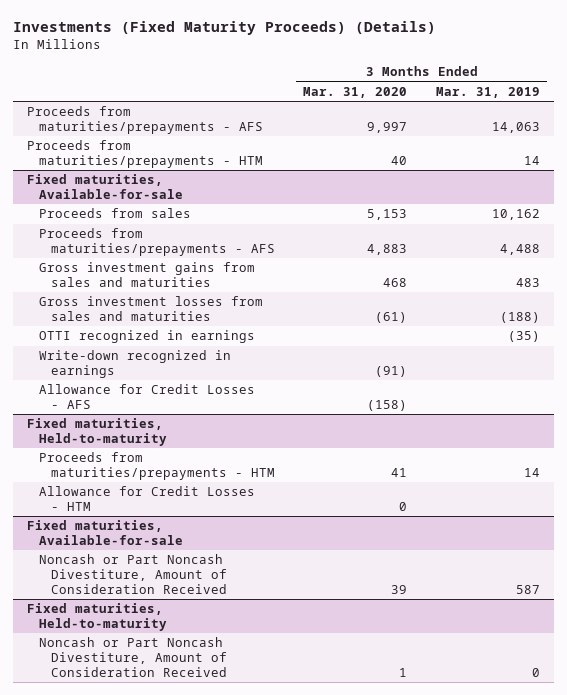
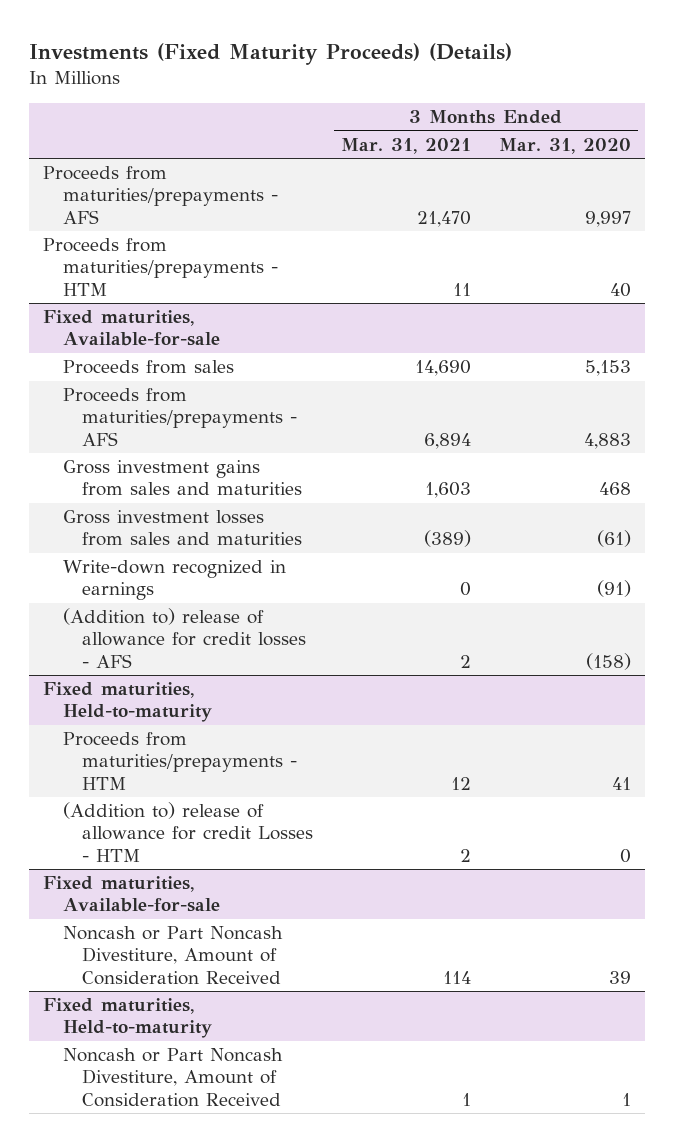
- | 3 Months Ended Mar. 31, 2020 | 3 Months Ended Mar. 31, 2019
+ | 3 Months Ended Mar. 31, 2021 | 3 Months Ended Mar. 31, 2020
@ Fixed maturities, Available-for-sale
- OTTI recognized in earnings | | (35)
- Allowance for Credit Losses - AFS | (158) |
+ (Addition to) release of allowance for credit losses - AFS | 2 | (158)
@ Fixed maturities, Held-to-maturity
- Allowance for Credit Losses - HTM | 0 |
+ (Addition to) release of allowance for credit Losses - HTM | 2 | 0

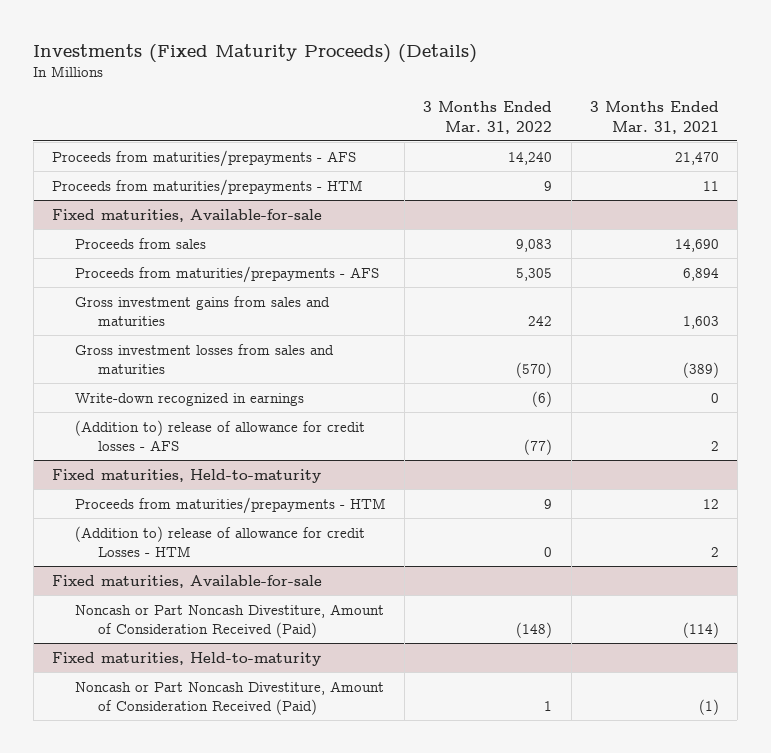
- | 3 Months Ended Mar. 31, 2021 | 3 Months Ended Mar. 31, 2020
+ | 3 Months Ended Mar. 31, 2022 | 3 Months Ended Mar. 31, 2021
@ Fixed maturities, Available-for-sale
- Noncash or Part Noncash Divestiture, Amount of Consideration Received | 114 | 39
+ Noncash or Part Noncash Divestiture, Amount of Consideration Received (Paid) | (148) | (114)
@ Fixed maturities, Held-to-maturity
- Noncash or Part Noncash Divestiture, Amount of Consideration Received | 1 | 1
+ Noncash or Part Noncash Divestiture, Amount of Consideration Received (Paid) | 1 | (1)

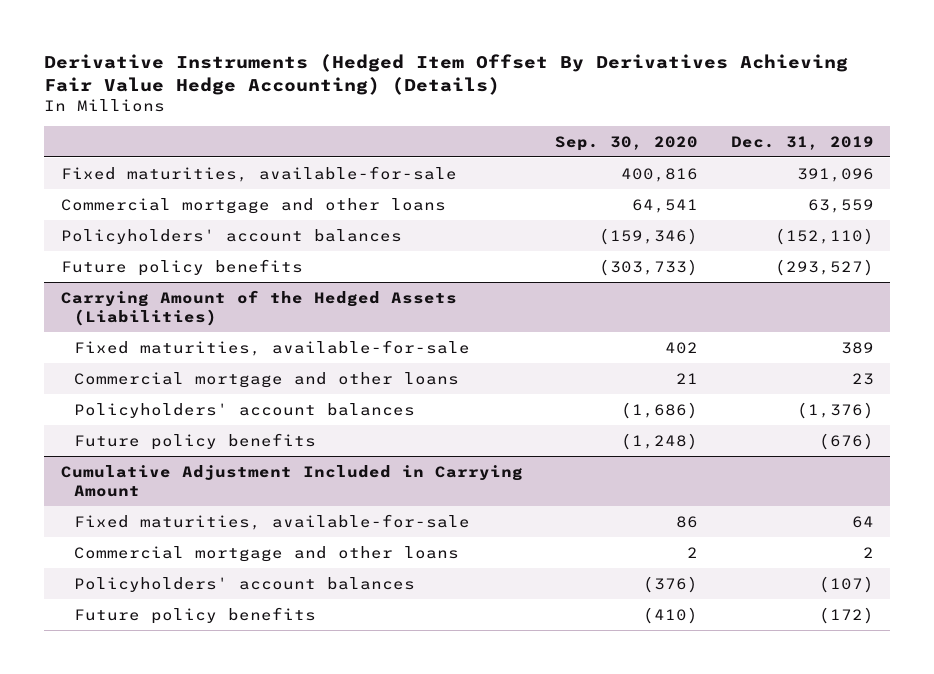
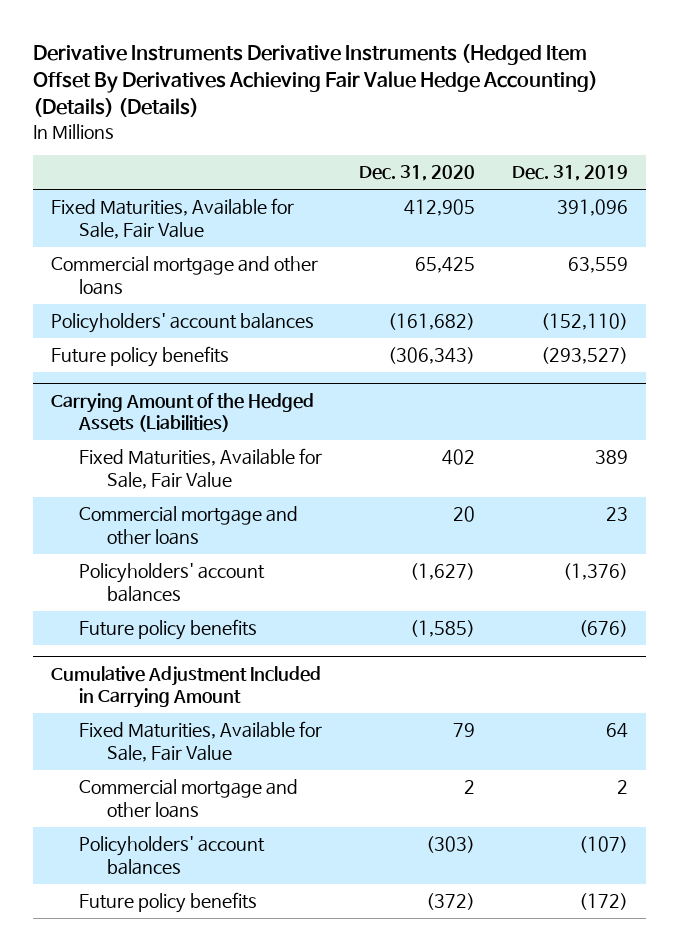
- Derivative Instruments (Hedged Item Offset By Derivatives Achieving Fair Value Hedge Accounting) (Details)
+ Derivative Instruments Derivative Instruments (Hedged Item Offset By Derivatives Achieving Fair Value Hedge Accounting) (Details) (Details)
- | Sep. 30, 2020 | Dec. 31, 2019
+ | Dec. 31, 2020 | Dec. 31, 2019
- Fixed maturities, available-for-sale | 400,816 | 391,096
+ Fixed Maturities, Available for Sale, Fair Value | 412,905 | 391,096
@ Carrying Amount of the Hedged Assets (Liabilities)
- Fixed maturities, available-for-sale | 402 | 389
+ Fixed Maturities, Available for Sale, Fair Value | 402 | 389
@ Cumulative Adjustment Included in Carrying Amount
- Fixed maturities, available-for-sale | 86 | 64
+ Fixed Maturities, Available for Sale, Fair Value | 79 | 64

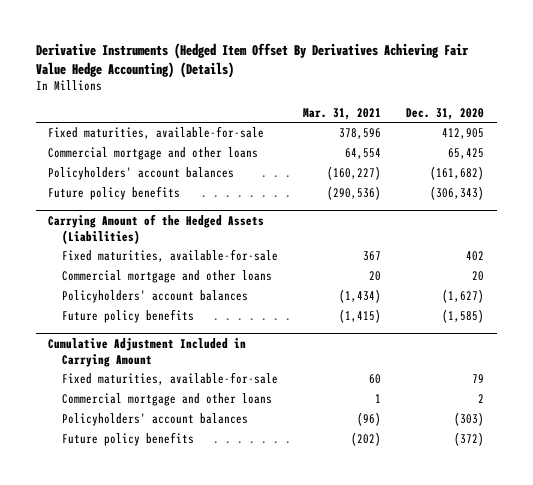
- Derivative Instruments Derivative Instruments (Hedged Item Offset By Derivatives Achieving Fair Value Hedge Accounting) (Details) (Details)
+ Derivative Instruments (Hedged Item Offset By Derivatives Achieving Fair Value Hedge Accounting) (Details)
- | Dec. 31, 2020 | Dec. 31, 2019
+ | Mar. 31, 2021 | Dec. 31, 2020
- Fixed Maturities, Available for Sale, Fair Value | 412,905 | 391,096
+ Fixed maturities, available-for-sale | 378,596 | 412,905
@ Carrying Amount of the Hedged Assets (Liabilities)
- Fixed Maturities, Available for Sale, Fair Value | 402 | 389
+ Fixed maturities, available-for-sale | 367 | 402
@ Cumulative Adjustment Included in Carrying Amount
- Fixed Maturities, Available for Sale, Fair Value | 79 | 64
+ Fixed maturities, available-for-sale | 60 | 79

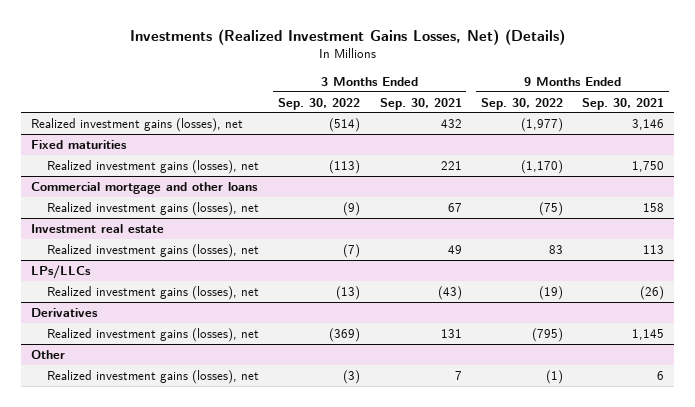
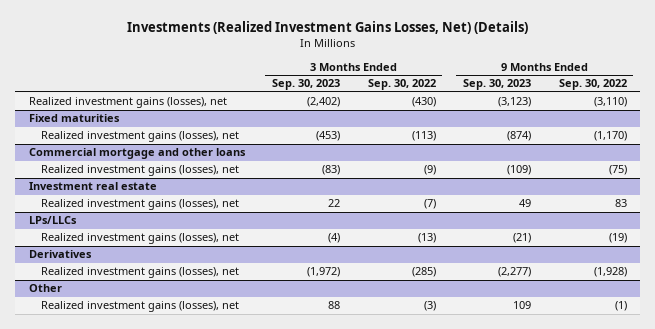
- | 3 Months Ended Sep. 30, 2022 | 3 Months Ended Sep. 30, 2021 | 9 Months Ended Sep. 30, 2022 | 9 Months Ended Sep. 30, 2021
+ | 3 Months Ended Sep. 30, 2023 | 3 Months Ended Sep. 30, 2022 | 9 Months Ended Sep. 30, 2023 | 9 Months Ended Sep. 30, 2022
- Realized investment gains (losses), net | (514) | 432 | (1,977) | 3,146
+ Realized investment gains (losses), net | (2,402) | (430) | (3,123) | (3,110)
@ Derivatives
- Realized investment gains (losses), net | (369) | 131 | (795) | 1,145
+ Realized investment gains (losses), net | (1,972) | (285) | (2,277) | (1,928)

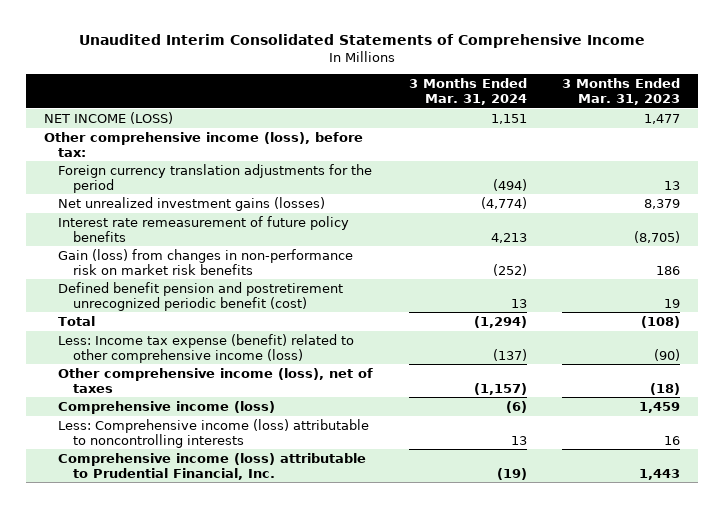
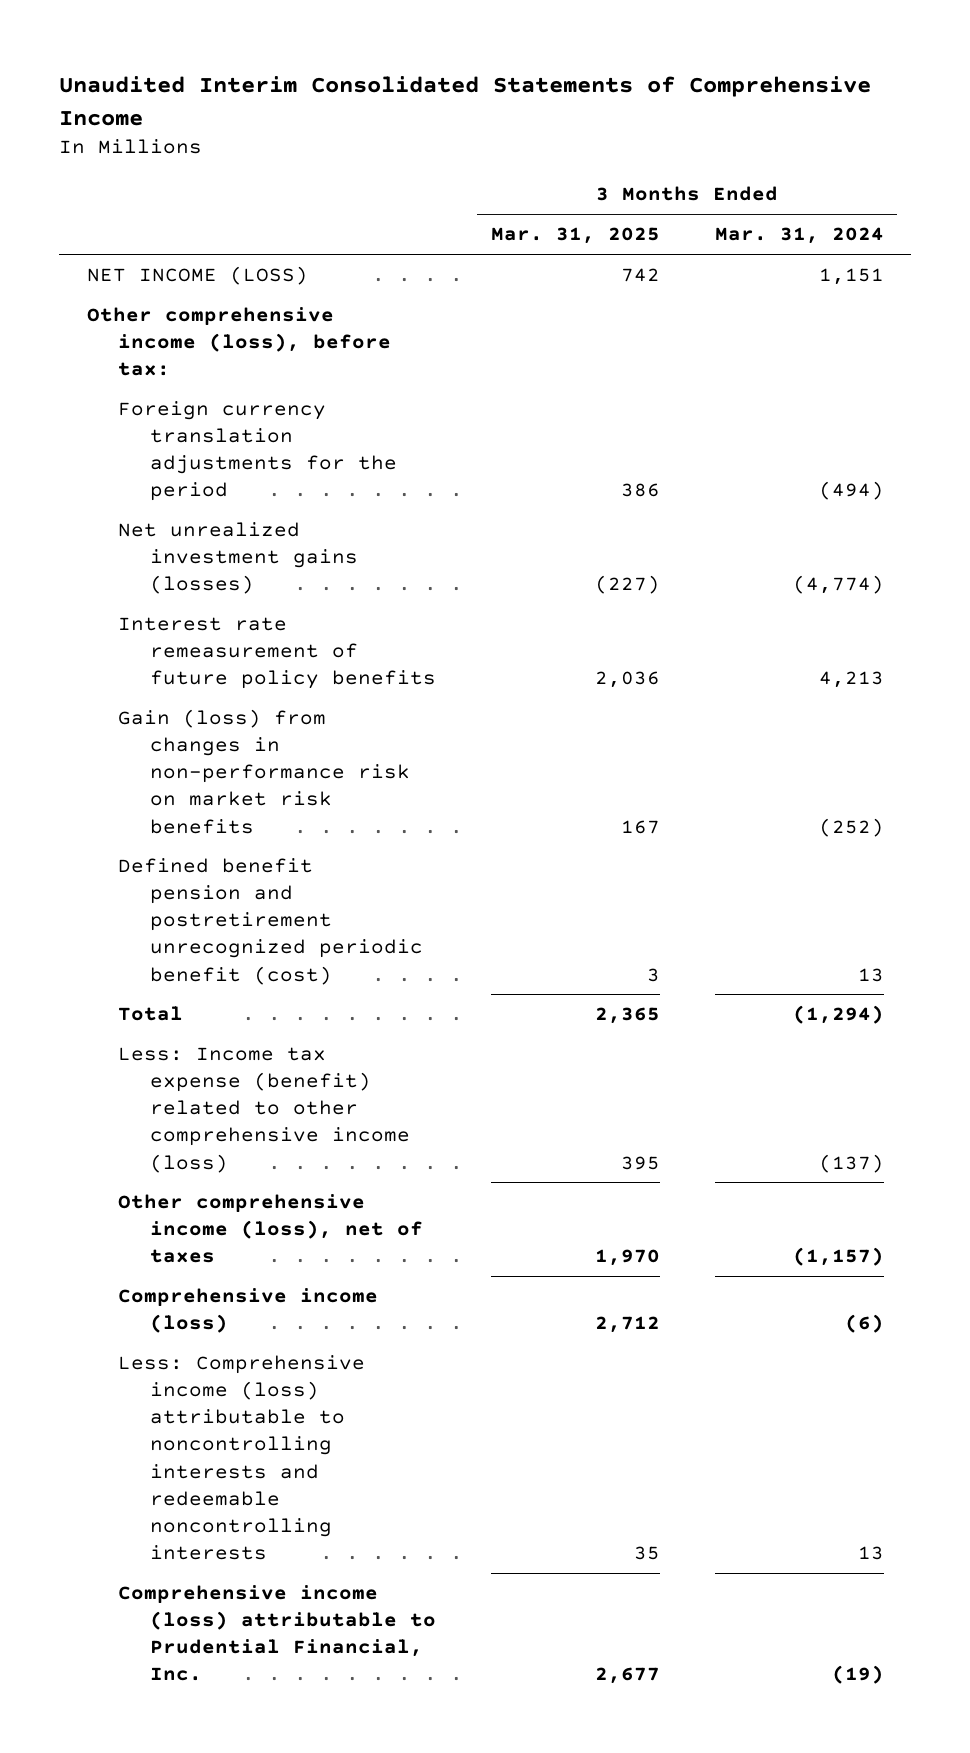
- | 3 Months Ended Mar. 31, 2024 | 3 Months Ended Mar. 31, 2023
+ | 3 Months Ended Mar. 31, 2025 | 3 Months Ended Mar. 31, 2024
- Less: Comprehensive income (loss) attributable to noncontrolling interests | 13 | 16
+ Less: Comprehensive income (loss) attributable to noncontrolling interests and redeemable noncontrolling interests | 35 | 13

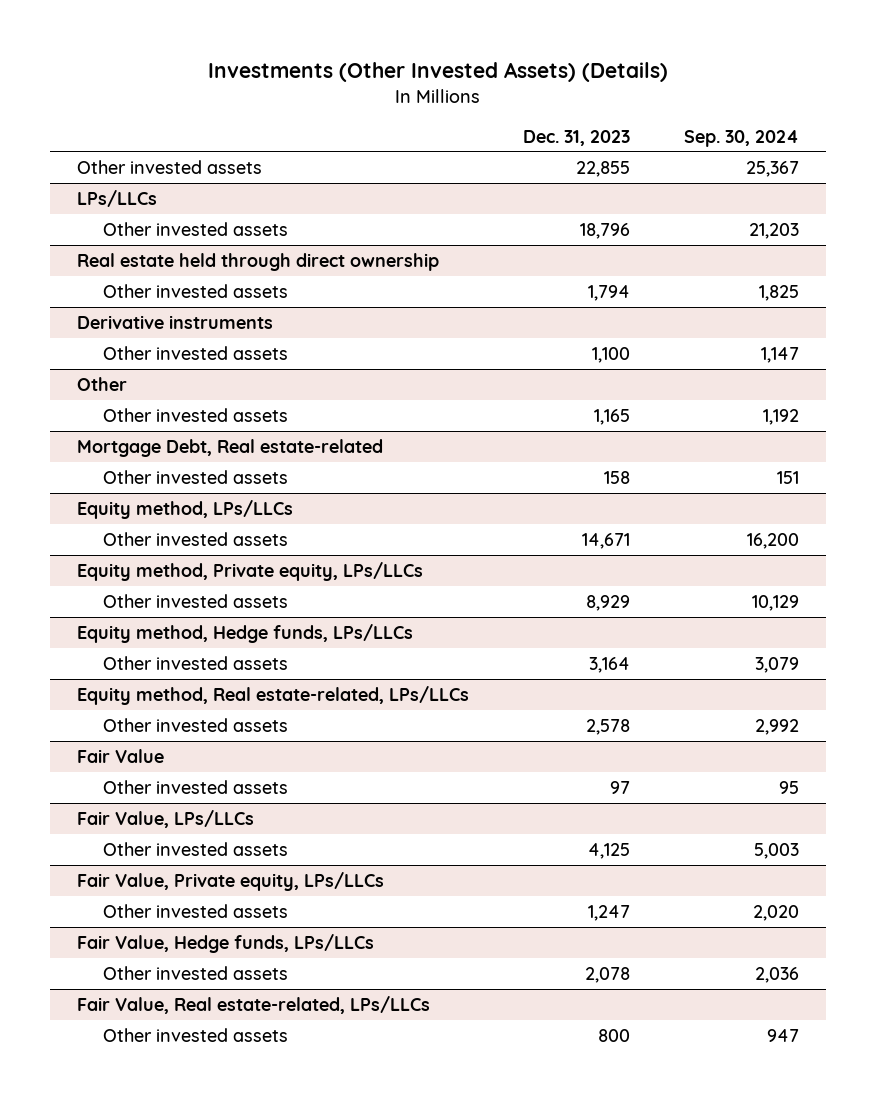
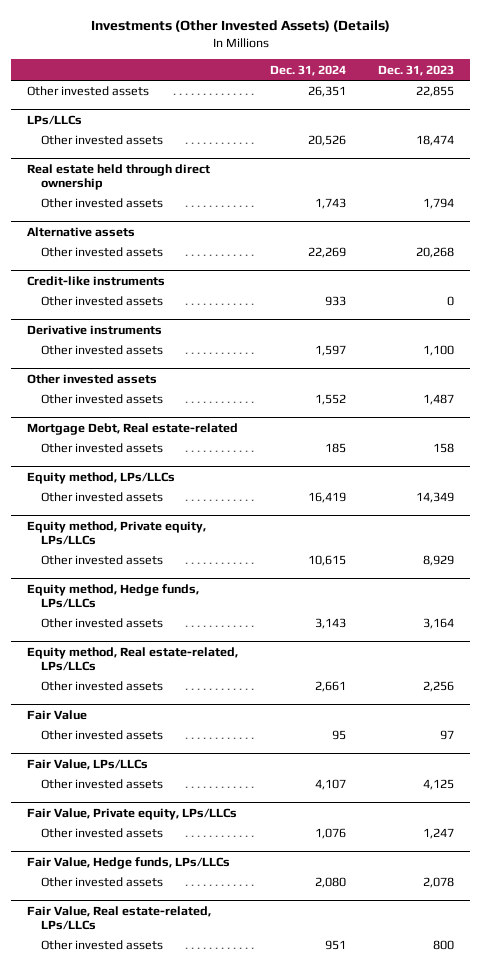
- | Dec. 31, 2023 | Sep. 30, 2024
+ | Dec. 31, 2024 | Dec. 31, 2023
@ LPs/LLCs
- Other invested assets | 18,796 | 21,203
+ Other invested assets | 20,526 | 18,474
+ Alternative assets
+ Other invested assets | 22,269 | 20,268
+ Credit-like instruments
+ Other invested assets | 933 | 0
- Other
- Other invested assets | 1,165 | 1,192
+ Other invested assets
+ Other invested assets | 1,552 | 1,487
@ Equity method, LPs/LLCs
- Other invested assets | 14,671 | 16,200
+ Other invested assets | 16,419 | 14,349
@ Equity method, Real estate-related, LPs/LLCs
- Other invested assets | 2,578 | 2,992
+ Other invested assets | 2,661 | 2,256

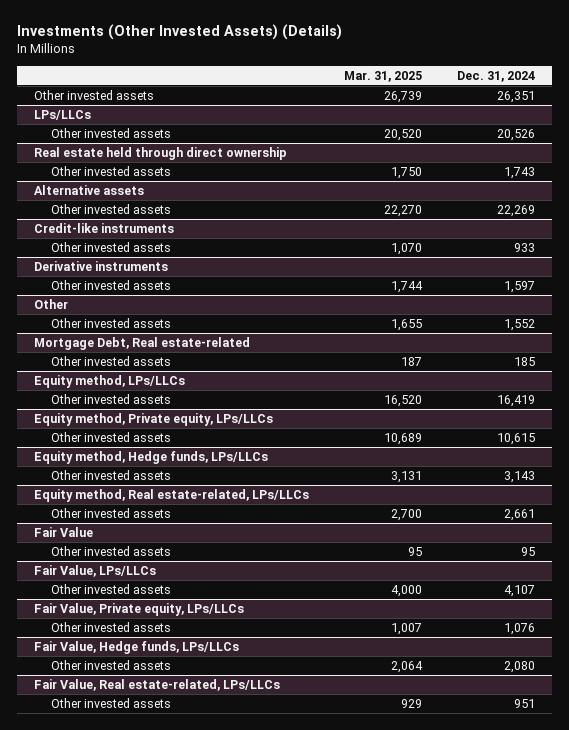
- | Dec. 31, 2024 | Dec. 31, 2023
+ | Mar. 31, 2025 | Dec. 31, 2024
- Other invested assets
+ Other

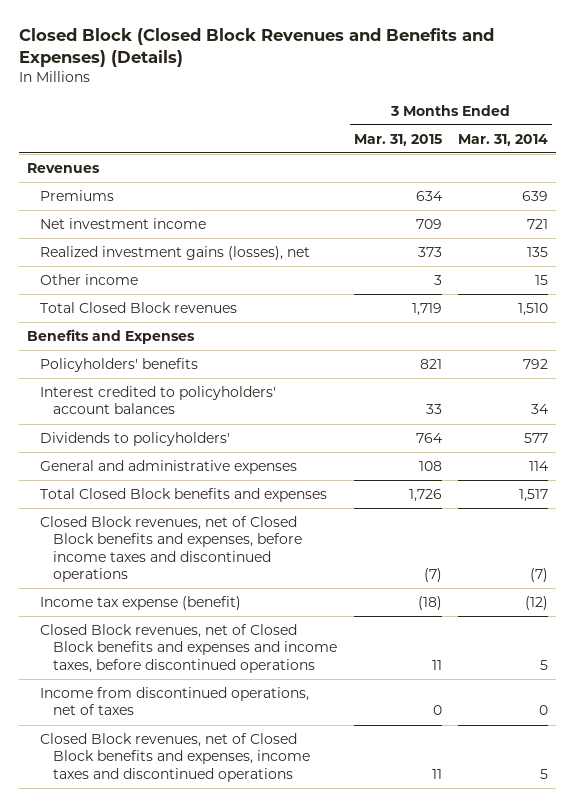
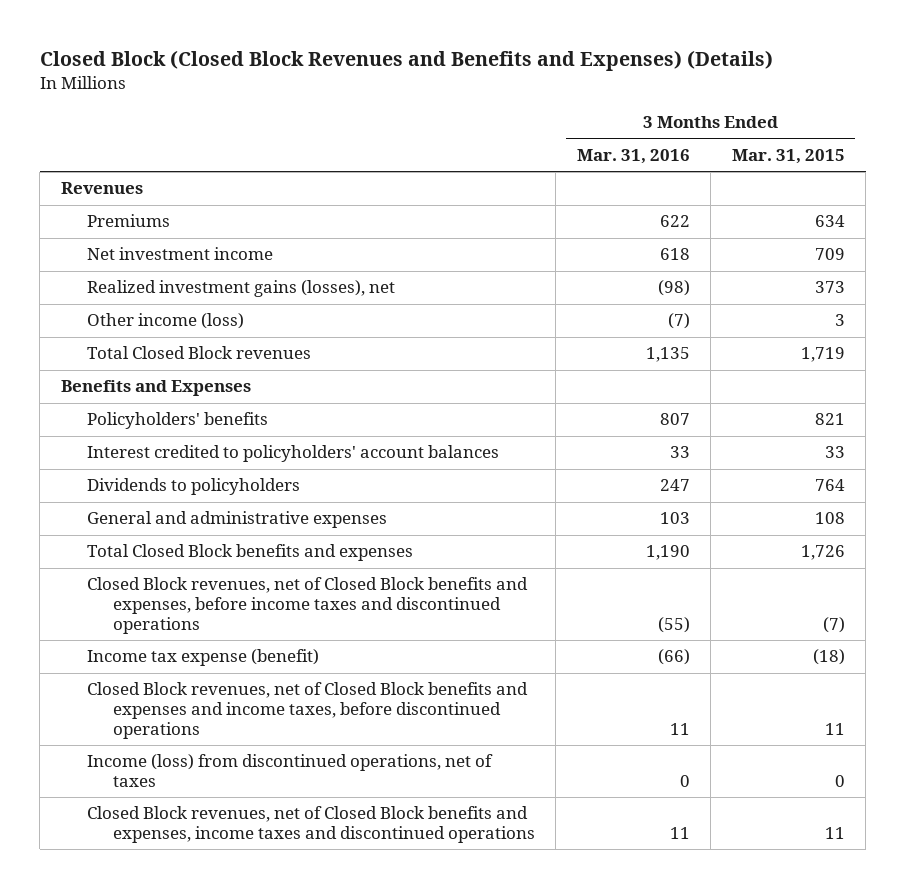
- | 3 Months Ended Mar. 31, 2015 | 3 Months Ended Mar. 31, 2014
+ | 3 Months Ended Mar. 31, 2016 | 3 Months Ended Mar. 31, 2015
- Other income | 3 | 15
+ Other income (loss) | (7) | 3
- Dividends to policyholders' | 764 | 577
+ Dividends to policyholders | 247 | 764
- Income from discontinued operations, net of taxes | 0 | 0
+ Income (loss) from discontinued operations, net of taxes | 0 | 0

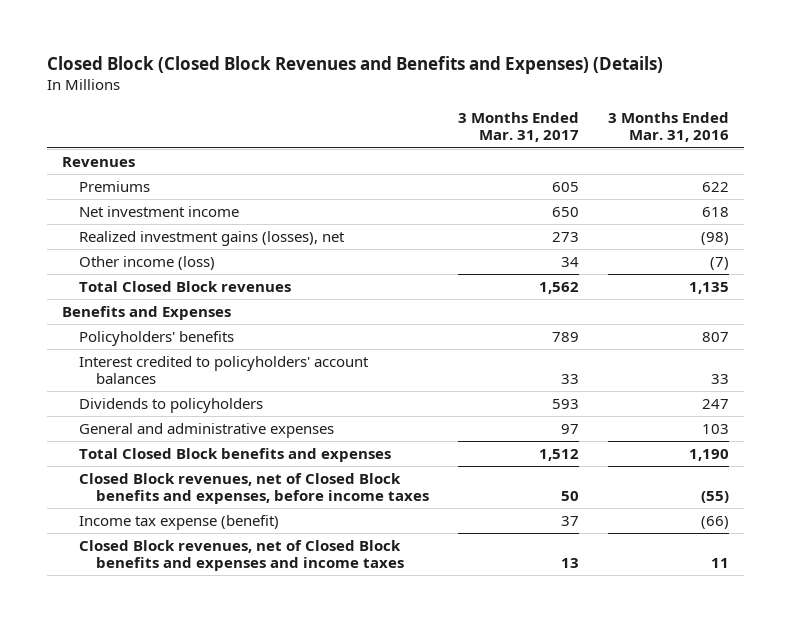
- | 3 Months Ended Mar. 31, 2016 | 3 Months Ended Mar. 31, 2015
+ | 3 Months Ended Mar. 31, 2017 | 3 Months Ended Mar. 31, 2016
- Closed Block revenues, net of Closed Block benefits and expenses, before income taxes and discontinued operations | (55) | (7)
+ Closed Block revenues, net of Closed Block benefits and expenses, before income taxes | 50 | (55)
- Closed Block revenues, net of Closed Block benefits and expenses and income taxes, before discontinued operations | 11 | 11
- Income (loss) from discontinued operations, net of taxes | 0 | 0
- Closed Block revenues, net of Closed Block benefits and expenses, income taxes and discontinued operations | 11 | 11
+ Closed Block revenues, net of Closed Block benefits and expenses and income taxes | 13 | 11

